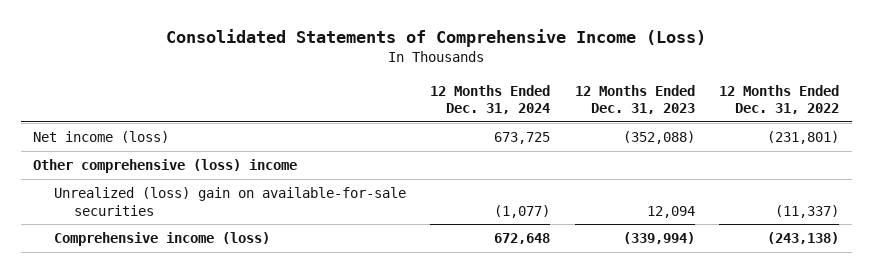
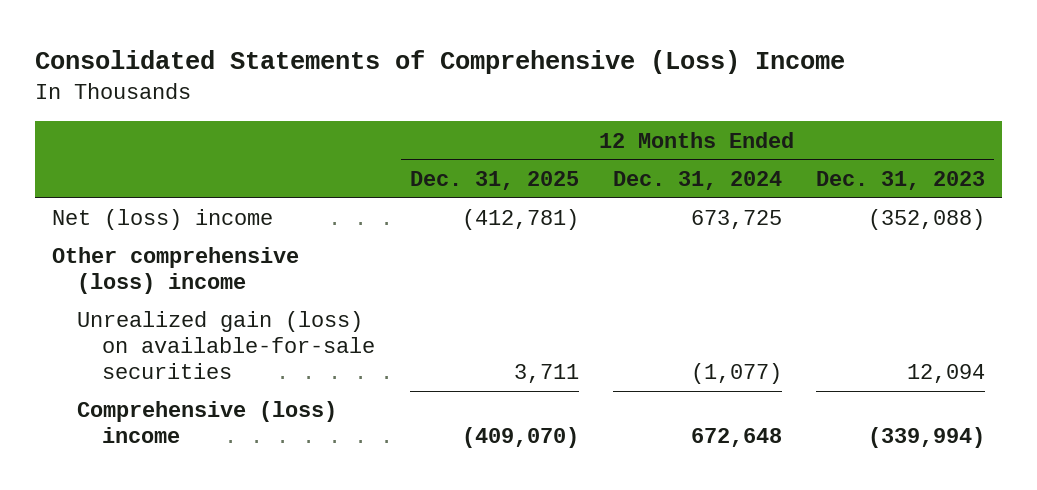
- Consolidated Statements of Comprehensive Income (Loss)
+ Consolidated Statements of Comprehensive (Loss) Income
- | 12 Months Ended Dec. 31, 2024 | 12 Months Ended Dec. 31, 2023 | 12 Months Ended Dec. 31, 2022
+ | 12 Months Ended Dec. 31, 2025 | 12 Months Ended Dec. 31, 2024 | 12 Months Ended Dec. 31, 2023
- Net income (loss) | 673,725 | (352,088) | (231,801)
+ Net (loss) income | (412,781) | 673,725 | (352,088)
- Unrealized (loss) gain on available-for-sale securities | (1,077) | 12,094 | (11,337)
- Comprehensive income (loss) | 672,648 | (339,994) | (243,138)
+ Unrealized gain (loss) on available-for-sale securities | 3,711 | (1,077) | 12,094
+ Comprehensive (loss) income | (409,070) | 672,648 | (339,994)

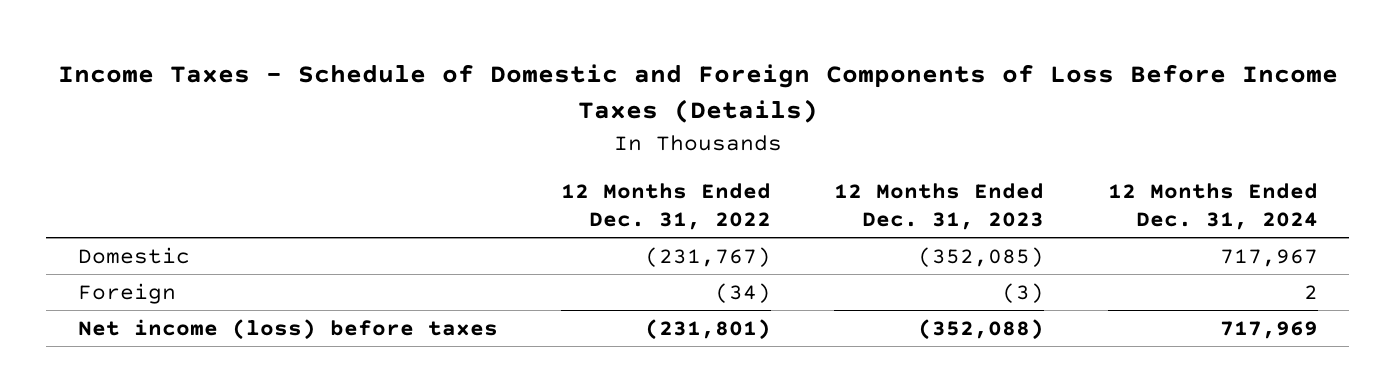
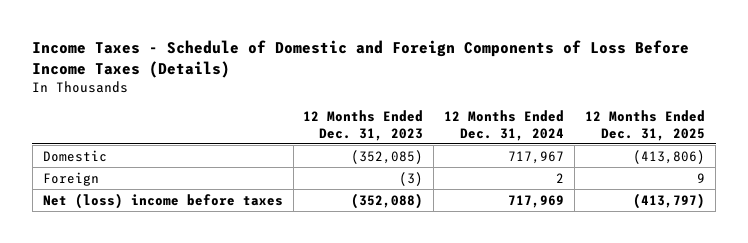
- | 12 Months Ended Dec. 31, 2022 | 12 Months Ended Dec. 31, 2023 | 12 Months Ended Dec. 31, 2024
+ | 12 Months Ended Dec. 31, 2023 | 12 Months Ended Dec. 31, 2024 | 12 Months Ended Dec. 31, 2025
- Net income (loss) before taxes | (231,801) | (352,088) | 717,969
+ Net (loss) income before taxes | (352,088) | 717,969 | (413,797)

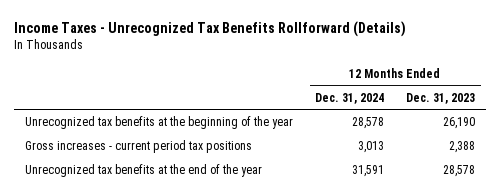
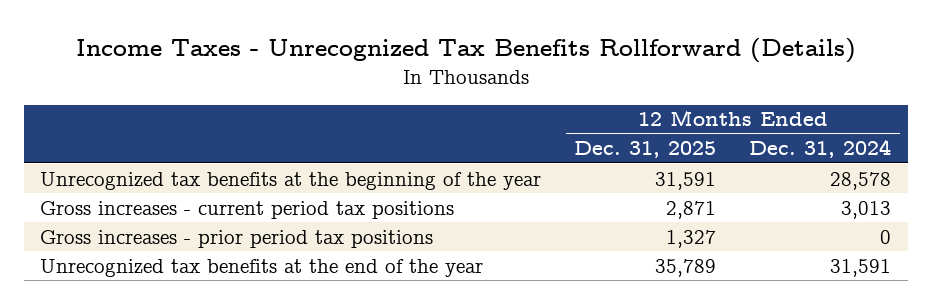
- | 12 Months Ended Dec. 31, 2024 | 12 Months Ended Dec. 31, 2023
+ | 12 Months Ended Dec. 31, 2025 | 12 Months Ended Dec. 31, 2024
+ Gross increases - prior period tax positions | 1,327 | 0

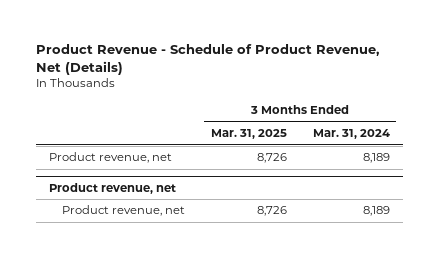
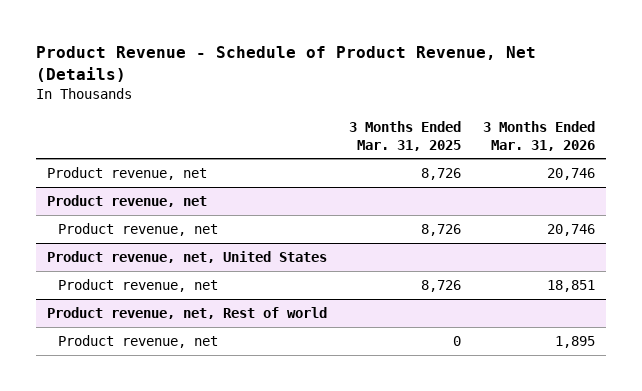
- | 3 Months Ended Mar. 31, 2025 | 3 Months Ended Mar. 31, 2024
+ | 3 Months Ended Mar. 31, 2025 | 3 Months Ended Mar. 31, 2026
+ Product revenue, net, United States
+ Product revenue, net | 8,726 | 18,851
+ Product revenue, net, Rest of world
+ Product revenue, net | 0 | 1,895

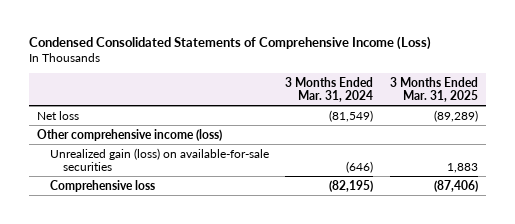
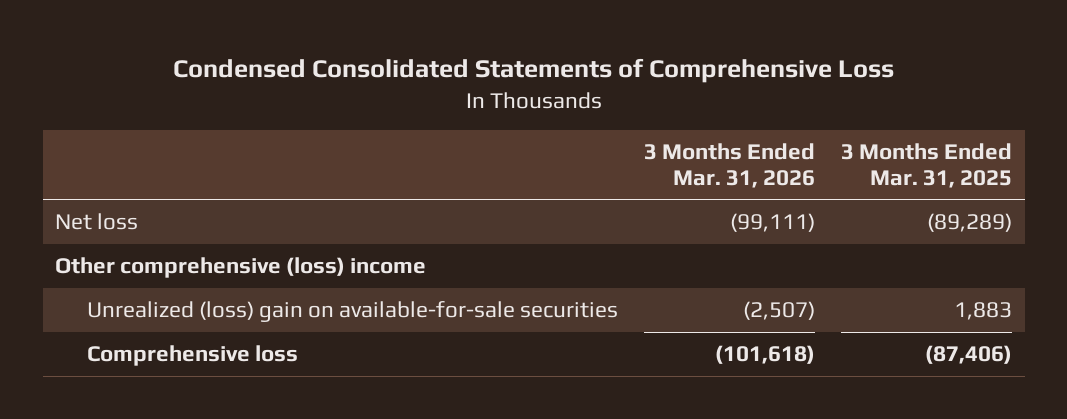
- Condensed Consolidated Statements of Comprehensive Income (Loss)
+ Condensed Consolidated Statements of Comprehensive Loss
- | 3 Months Ended Mar. 31, 2024 | 3 Months Ended Mar. 31, 2025
+ | 3 Months Ended Mar. 31, 2026 | 3 Months Ended Mar. 31, 2025
- Other comprehensive income (loss)
- Unrealized gain (loss) on available-for-sale securities | (646) | 1,883
+ Other comprehensive (loss) income
+ Unrealized (loss) gain on available-for-sale securities | (2,507) | 1,883

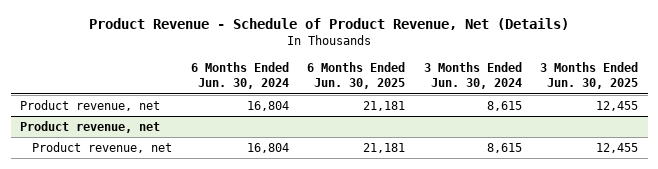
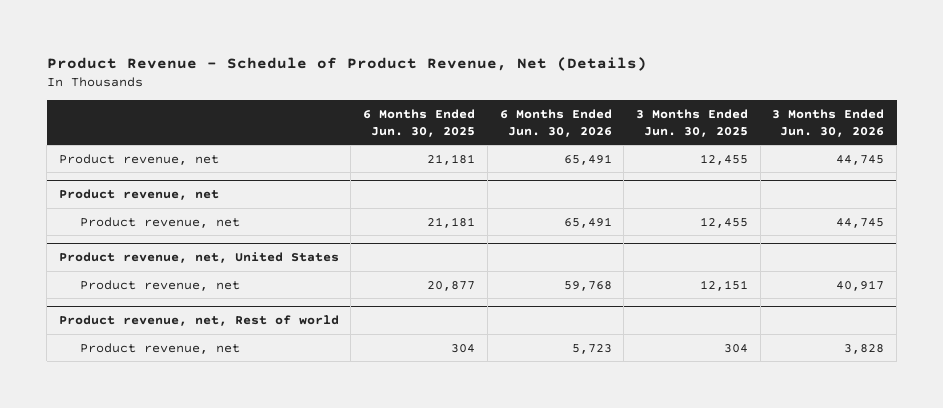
- | 6 Months Ended Jun. 30, 2024 | 6 Months Ended Jun. 30, 2025 | 3 Months Ended Jun. 30, 2024 | 3 Months Ended Jun. 30, 2025
+ | 6 Months Ended Jun. 30, 2025 | 6 Months Ended Jun. 30, 2026 | 3 Months Ended Jun. 30, 2025 | 3 Months Ended Jun. 30, 2026
+ Product revenue, net, United States
+ Product revenue, net | 20,877 | 59,768 | 12,151 | 40,917
+ Product revenue, net, Rest of world
+ Product revenue, net | 304 | 5,723 | 304 | 3,828

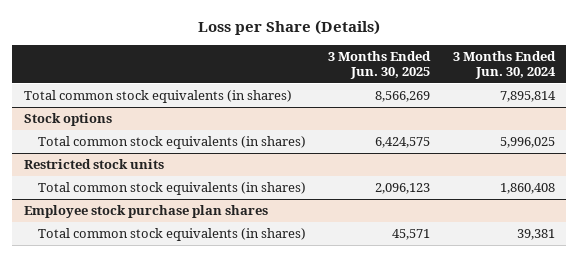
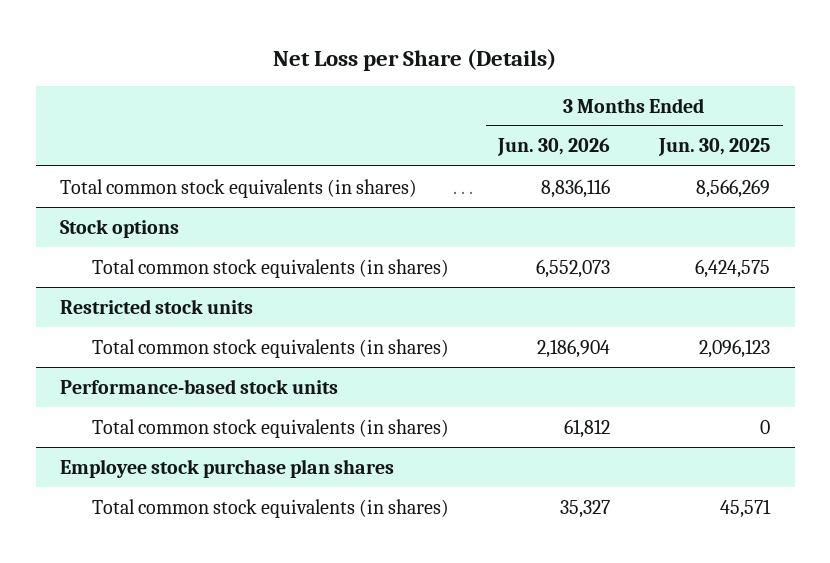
- Loss per Share (Details)
+ Net Loss per Share (Details)
- | 3 Months Ended Jun. 30, 2025 | 3 Months Ended Jun. 30, 2024
+ | 3 Months Ended Jun. 30, 2026 | 3 Months Ended Jun. 30, 2025
+ Performance-based stock units
+ Total common stock equivalents (in shares) | 61,812 | 0

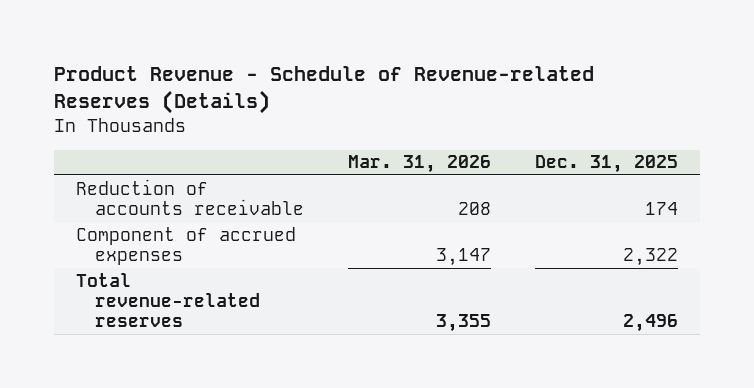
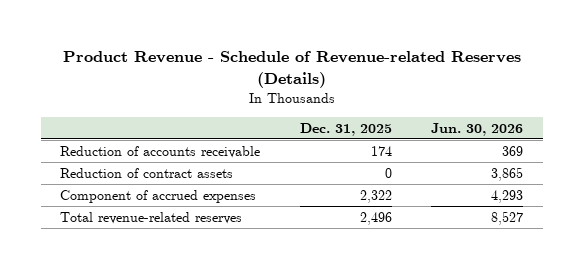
- | Mar. 31, 2026 | Dec. 31, 2025
+ | Dec. 31, 2025 | Jun. 30, 2026
+ Reduction of contract assets | 0 | 3,865

